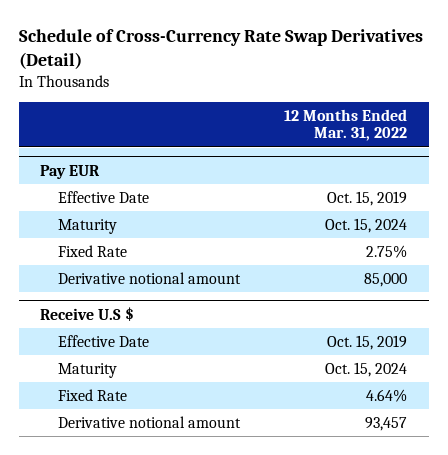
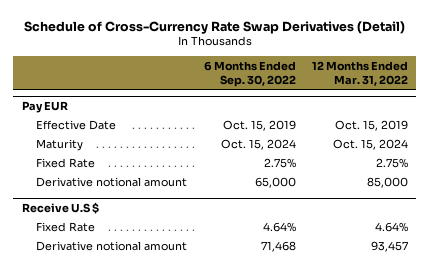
- | 12 Months Ended Mar. 31, 2022
+ | 6 Months Ended Sep. 30, 2022 | 12 Months Ended Mar. 31, 2022
@ Receive U.S $
- Effective Date | Oct. 15, 2019
- Maturity | Oct. 15, 2024

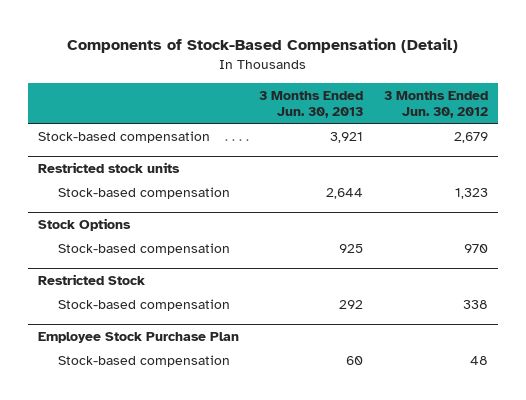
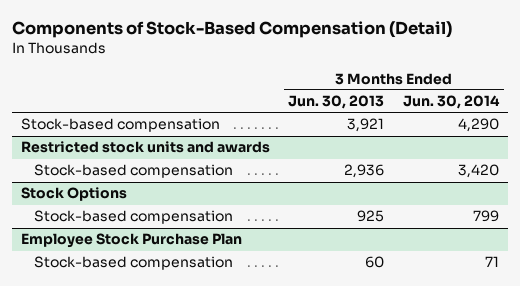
- | 3 Months Ended Jun. 30, 2013 | 3 Months Ended Jun. 30, 2012
+ | 3 Months Ended Jun. 30, 2013 | 3 Months Ended Jun. 30, 2014
- Restricted stock units
- Stock-based compensation | 2,644 | 1,323
+ Restricted stock units and awards
+ Stock-based compensation | 2,936 | 3,420
- Restricted Stock
- Stock-based compensation | 292 | 338

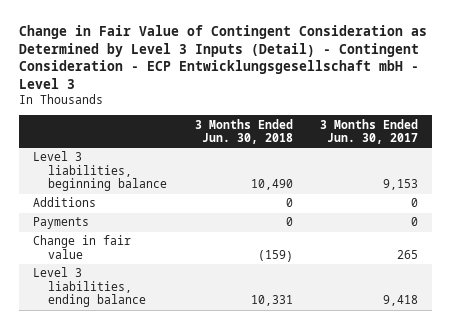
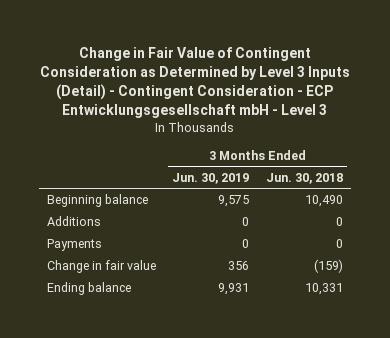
- | 3 Months Ended Jun. 30, 2018 | 3 Months Ended Jun. 30, 2017
+ | 3 Months Ended Jun. 30, 2019 | 3 Months Ended Jun. 30, 2018
- Level 3 liabilities, beginning balance | 10,490 | 9,153
+ Beginning balance | 9,575 | 10,490
- Level 3 liabilities, ending balance | 10,331 | 9,418
+ Ending balance | 9,931 | 10,331

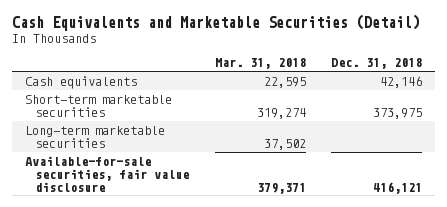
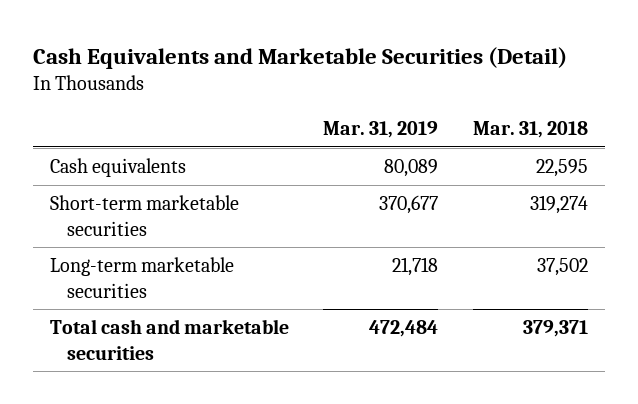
- | Mar. 31, 2018 | Dec. 31, 2018
+ | Mar. 31, 2019 | Mar. 31, 2018
- Available-for-sale securities, fair value disclosure | 379,371 | 416,121
+ Total cash and marketable securities | 472,484 | 379,371

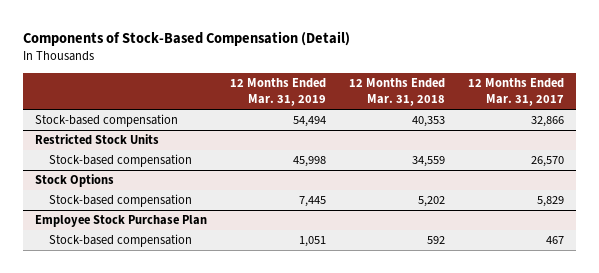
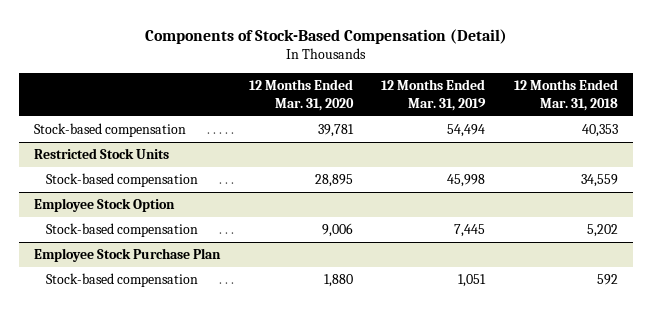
- | 12 Months Ended Mar. 31, 2019 | 12 Months Ended Mar. 31, 2018 | 12 Months Ended Mar. 31, 2017
+ | 12 Months Ended Mar. 31, 2020 | 12 Months Ended Mar. 31, 2019 | 12 Months Ended Mar. 31, 2018
- Stock Options
+ Employee Stock Option

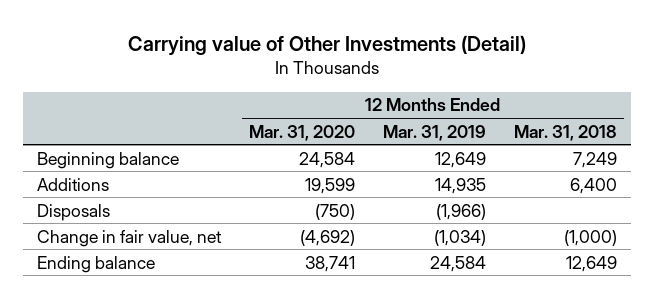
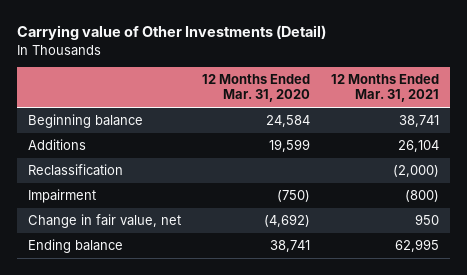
- | 12 Months Ended Mar. 31, 2020 | 12 Months Ended Mar. 31, 2019 | 12 Months Ended Mar. 31, 2018
+ | 12 Months Ended Mar. 31, 2020 | 12 Months Ended Mar. 31, 2021
- Disposals | (750) | (1,966) |
+ Reclassification | | (2,000)
+ Impairment | (750) | (800)

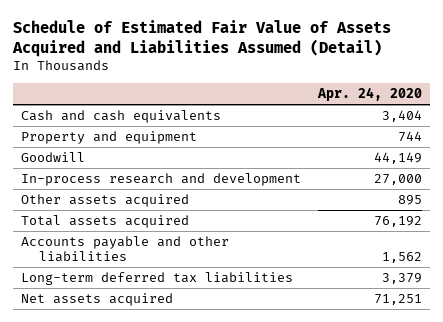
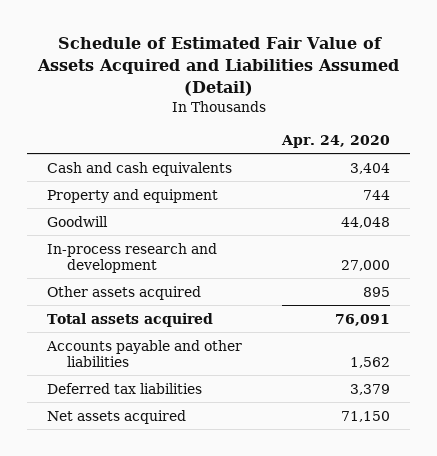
- Goodwill | 44,149
+ Goodwill | 44,048
- Total assets acquired | 76,192
+ Total assets acquired | 76,091
- Long-term deferred tax liabilities | 3,379
- Net assets acquired | 71,251
+ Deferred tax liabilities | 3,379
+ Net assets acquired | 71,150

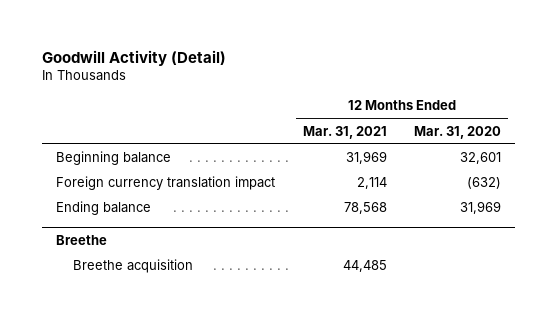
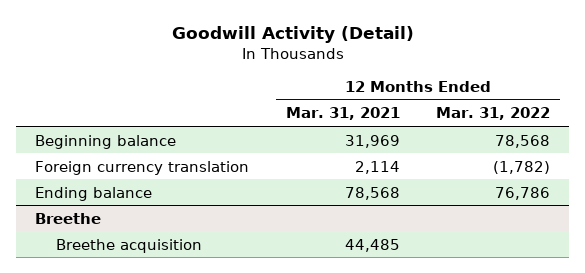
- | 12 Months Ended Mar. 31, 2021 | 12 Months Ended Mar. 31, 2020
+ | 12 Months Ended Mar. 31, 2021 | 12 Months Ended Mar. 31, 2022
- Foreign currency translation impact | 2,114 | (632)
+ Foreign currency translation | 2,114 | (1,782)

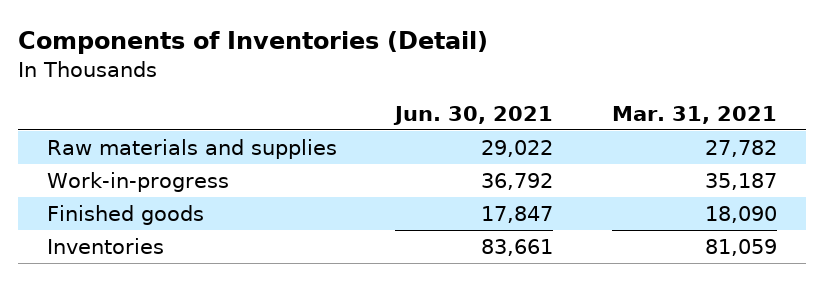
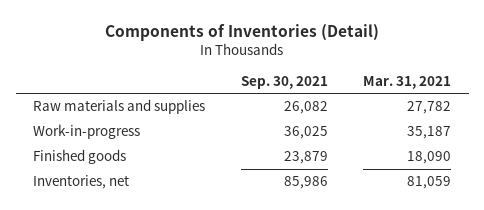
- | Jun. 30, 2021 | Mar. 31, 2021
+ | Sep. 30, 2021 | Mar. 31, 2021
- Inventories | 83,661 | 81,059
+ Inventories, net | 85,986 | 81,059

